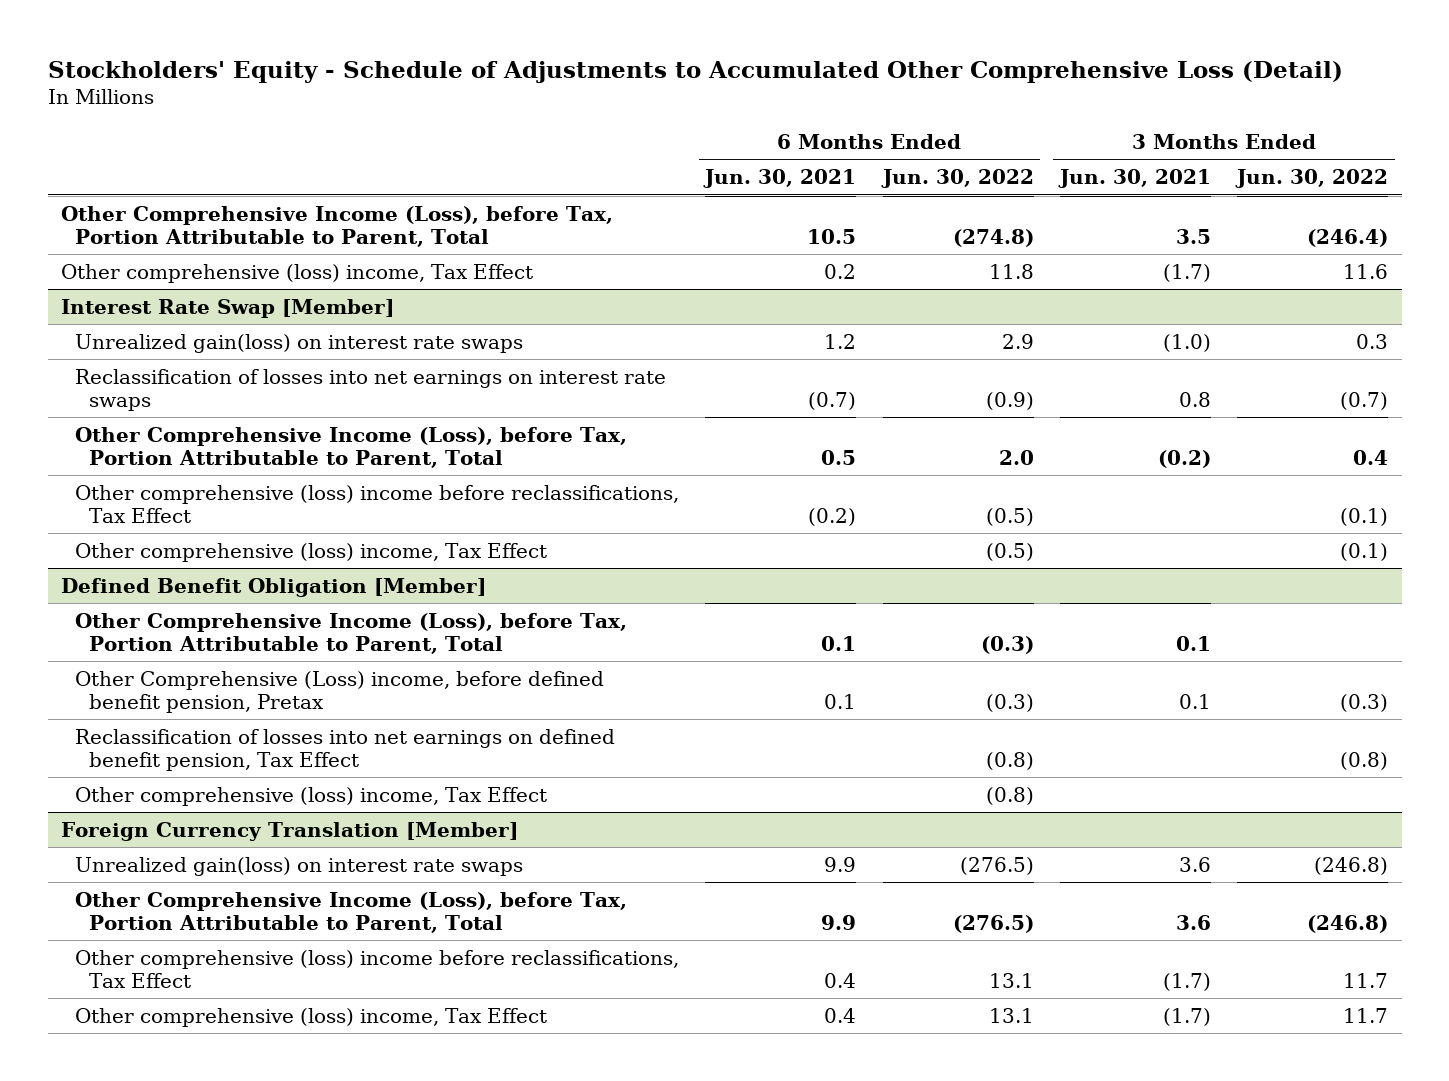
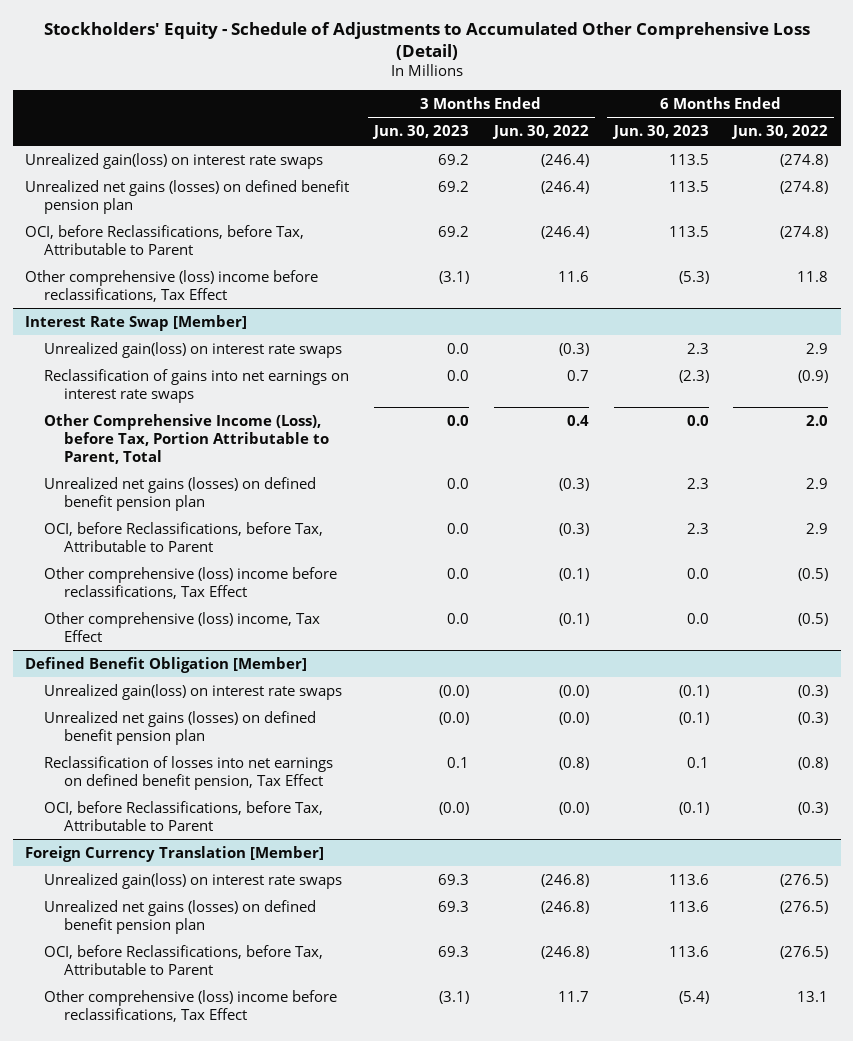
- | 6 Months Ended Jun. 30, 2021 | 6 Months Ended Jun. 30, 2022 | 3 Months Ended Jun. 30, 2021 | 3 Months Ended Jun. 30, 2022
+ | 3 Months Ended Jun. 30, 2023 | 3 Months Ended Jun. 30, 2022 | 6 Months Ended Jun. 30, 2023 | 6 Months Ended Jun. 30, 2022
- Other Comprehensive Income (Loss), before Tax, Portion Attributable to Parent, Total | 10.5 | (274.8) | 3.5 | (246.4)
- Other comprehensive (loss) income, Tax Effect | 0.2 | 11.8 | (1.7) | 11.6
+ Unrealized gain(loss) on interest rate swaps | 69.2 | (246.4) | 113.5 | (274.8)
+ Unrealized net gains (losses) on defined benefit pension plan | 69.2 | (246.4) | 113.5 | (274.8)
+ OCI, before Reclassifications, before Tax, Attributable to Parent | 69.2 | (246.4) | 113.5 | (274.8)
+ Other comprehensive (loss) income before reclassifications, Tax Effect | (3.1) | 11.6 | (5.3) | 11.8
@ Interest Rate Swap [Member]
- Unrealized gain(loss) on interest rate swaps | 1.2 | 2.9 | (1.0) | 0.3
- Reclassification of losses into net earnings on interest rate swaps | (0.7) | (0.9) | 0.8 | (0.7)
+ Unrealized gain(loss) on interest rate swaps | 0.0 | (0.3) | 2.3 | 2.9
+ Reclassification of gains into net earnings on interest rate swaps | 0.0 | 0.7 | (2.3) | (0.9)
+ Unrealized net gains (losses) on defined benefit pension plan | 0.0 | (0.3) | 2.3 | 2.9
+ OCI, before Reclassifications, before Tax, Attributable to Parent | 0.0 | (0.3) | 2.3 | 2.9
@ Defined Benefit Obligation [Member]
- Other Comprehensive Income (Loss), before Tax, Portion Attributable to Parent, Total | 0.1 | (0.3) | 0.1 |
- Other Comprehensive (Loss) income, before defined benefit pension, Pretax | 0.1 | (0.3) | 0.1 | (0.3)
+ Unrealized gain(loss) on interest rate swaps | (0.0) | (0.0) | (0.1) | (0.3)
+ Unrealized net gains (losses) on defined benefit pension plan | (0.0) | (0.0) | (0.1) | (0.3)
- Other comprehensive (loss) income, Tax Effect | | (0.8) | |
+ OCI, before Reclassifications, before Tax, Attributable to Parent | (0.0) | (0.0) | (0.1) | (0.3)
@ Foreign Currency Translation [Member]
- Other Comprehensive Income (Loss), before Tax, Portion Attributable to Parent, Total | 9.9 | (276.5) | 3.6 | (246.8)
+ Unrealized net gains (losses) on defined benefit pension plan | 69.3 | (246.8) | 113.6 | (276.5)
+ OCI, before Reclassifications, before Tax, Attributable to Parent | 69.3 | (246.8) | 113.6 | (276.5)
- Other comprehensive (loss) income, Tax Effect | 0.4 | 13.1 | (1.7) | 11.7

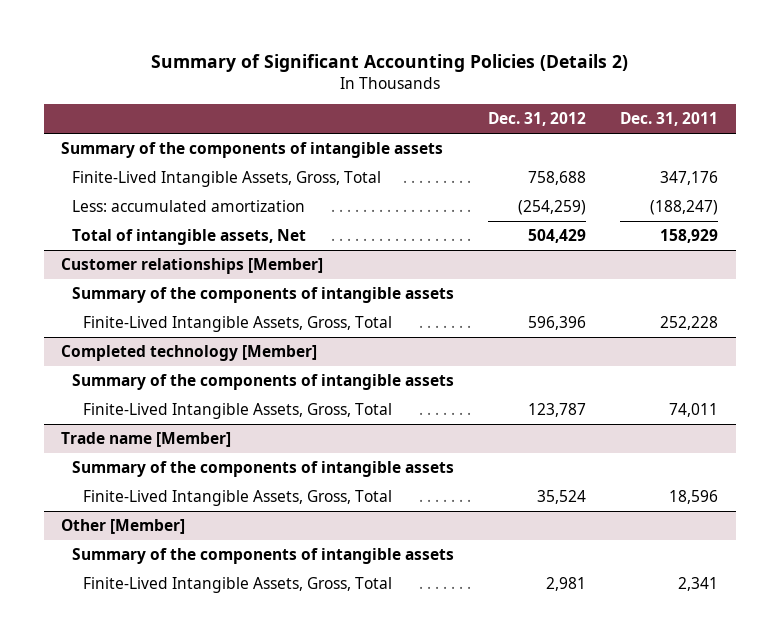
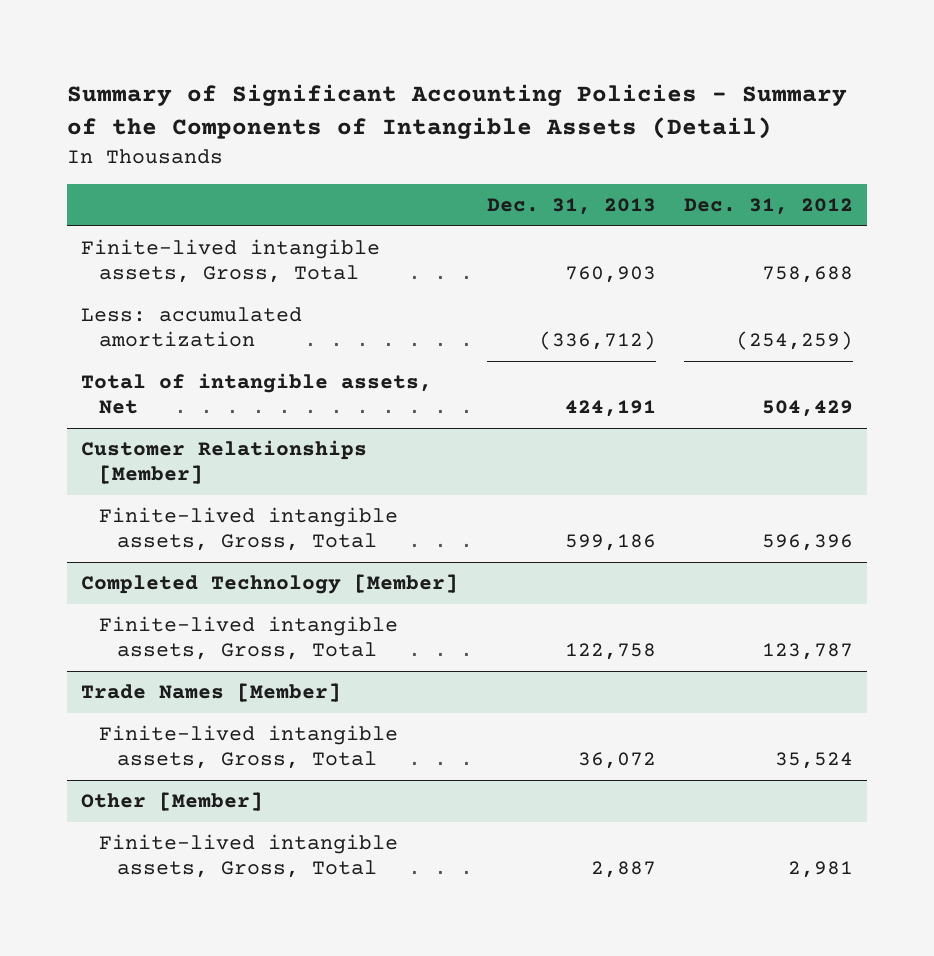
- Summary of Significant Accounting Policies (Details 2)
+ Summary of Significant Accounting Policies - Summary of the Components of Intangible Assets (Detail)
- | Dec. 31, 2012 | Dec. 31, 2011
+ | Dec. 31, 2013 | Dec. 31, 2012
- Summary of the components of intangible assets
- Finite-Lived Intangible Assets, Gross, Total | 758,688 | 347,176
+ Finite-lived intangible assets, Gross, Total | 760,903 | 758,688
- Customer relationships [Member]
- Summary of the components of intangible assets
- Finite-Lived Intangible Assets, Gross, Total | 596,396 | 252,228
- Completed technology [Member]
- Summary of the components of intangible assets
- Finite-Lived Intangible Assets, Gross, Total | 123,787 | 74,011
- Trade name [Member]
- Summary of the components of intangible assets
- Finite-Lived Intangible Assets, Gross, Total | 35,524 | 18,596
+ Customer Relationships [Member]
+ Finite-lived intangible assets, Gross, Total | 599,186 | 596,396
+ Completed Technology [Member]
+ Finite-lived intangible assets, Gross, Total | 122,758 | 123,787
+ Trade Names [Member]
+ Finite-lived intangible assets, Gross, Total | 36,072 | 35,524
@ Other [Member]
- Summary of the components of intangible assets
- Finite-Lived Intangible Assets, Gross, Total | 2,981 | 2,341
+ Finite-lived intangible assets, Gross, Total | 2,887 | 2,981

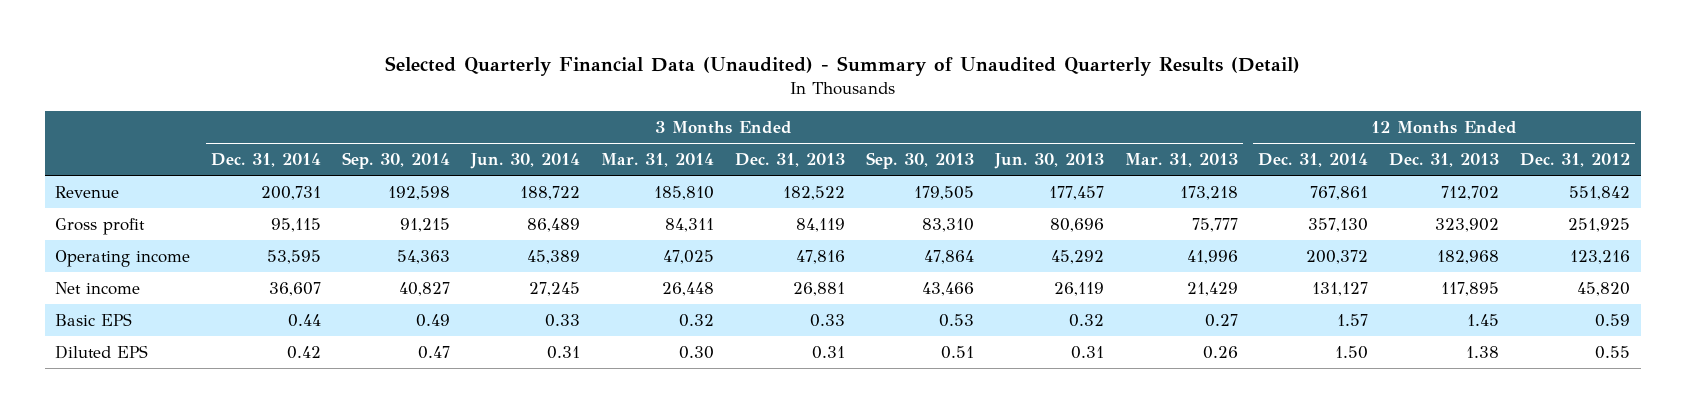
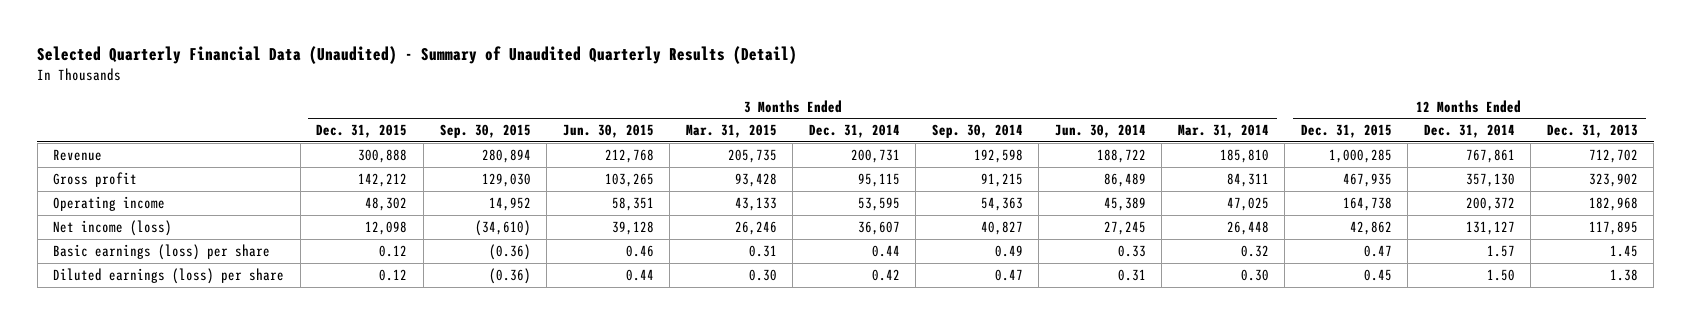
- | 3 Months Ended Dec. 31, 2014 | 3 Months Ended Sep. 30, 2014 | 3 Months Ended Jun. 30, 2014 | 3 Months Ended Mar. 31, 2014 | 3 Months Ended Dec. 31, 2013 | 3 Months Ended Sep. 30, 2013 | 3 Months Ended Jun. 30, 2013 | 3 Months Ended Mar. 31, 2013 | 12 Months Ended Dec. 31, 2014 | 12 Months Ended Dec. 31, 2013 | 12 Months Ended Dec. 31, 2012
+ | 3 Months Ended Dec. 31, 2015 | 3 Months Ended Sep. 30, 2015 | 3 Months Ended Jun. 30, 2015 | 3 Months Ended Mar. 31, 2015 | 3 Months Ended Dec. 31, 2014 | 3 Months Ended Sep. 30, 2014 | 3 Months Ended Jun. 30, 2014 | 3 Months Ended Mar. 31, 2014 | 12 Months Ended Dec. 31, 2015 | 12 Months Ended Dec. 31, 2014 | 12 Months Ended Dec. 31, 2013
- Net income | 36,607 | 40,827 | 27,245 | 26,448 | 26,881 | 43,466 | 26,119 | 21,429 | 131,127 | 117,895 | 45,820
- Basic EPS | 0.44 | 0.49 | 0.33 | 0.32 | 0.33 | 0.53 | 0.32 | 0.27 | 1.57 | 1.45 | 0.59
- Diluted EPS | 0.42 | 0.47 | 0.31 | 0.30 | 0.31 | 0.51 | 0.31 | 0.26 | 1.50 | 1.38 | 0.55
+ Net income (loss) | 12,098 | (34,610) | 39,128 | 26,246 | 36,607 | 40,827 | 27,245 | 26,448 | 42,862 | 131,127 | 117,895
+ Basic earnings (loss) per share | 0.12 | (0.36) | 0.46 | 0.31 | 0.44 | 0.49 | 0.33 | 0.32 | 0.47 | 1.57 | 1.45
+ Diluted earnings (loss) per share | 0.12 | (0.36) | 0.44 | 0.30 | 0.42 | 0.47 | 0.31 | 0.30 | 0.45 | 1.50 | 1.38

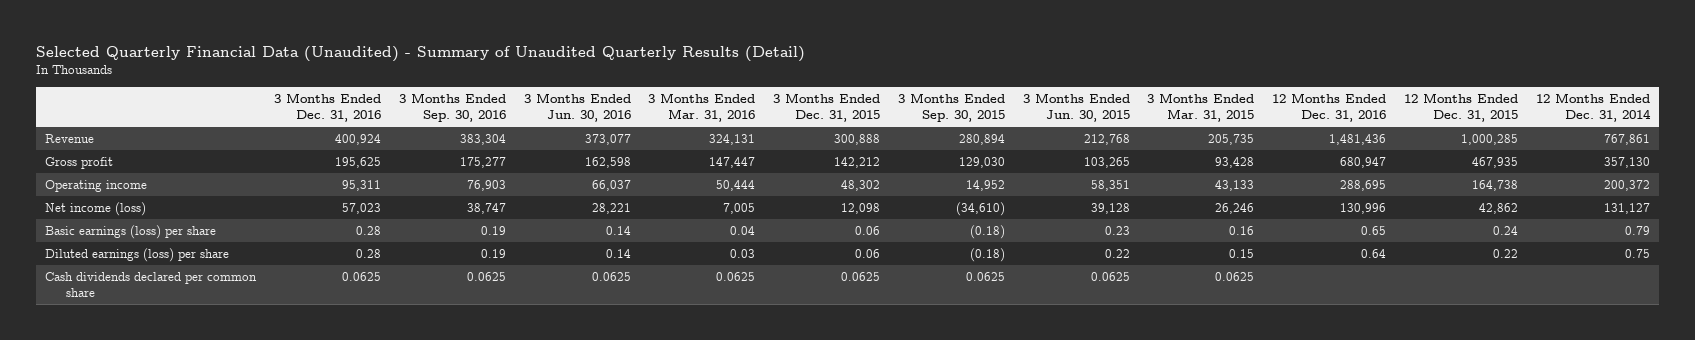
- | 3 Months Ended Dec. 31, 2015 | 3 Months Ended Sep. 30, 2015 | 3 Months Ended Jun. 30, 2015 | 3 Months Ended Mar. 31, 2015 | 3 Months Ended Dec. 31, 2014 | 3 Months Ended Sep. 30, 2014 | 3 Months Ended Jun. 30, 2014 | 3 Months Ended Mar. 31, 2014 | 12 Months Ended Dec. 31, 2015 | 12 Months Ended Dec. 31, 2014 | 12 Months Ended Dec. 31, 2013
+ | 3 Months Ended Dec. 31, 2016 | 3 Months Ended Sep. 30, 2016 | 3 Months Ended Jun. 30, 2016 | 3 Months Ended Mar. 31, 2016 | 3 Months Ended Dec. 31, 2015 | 3 Months Ended Sep. 30, 2015 | 3 Months Ended Jun. 30, 2015 | 3 Months Ended Mar. 31, 2015 | 12 Months Ended Dec. 31, 2016 | 12 Months Ended Dec. 31, 2015 | 12 Months Ended Dec. 31, 2014
- Basic earnings (loss) per share | 0.12 | (0.36) | 0.46 | 0.31 | 0.44 | 0.49 | 0.33 | 0.32 | 0.47 | 1.57 | 1.45
- Diluted earnings (loss) per share | 0.12 | (0.36) | 0.44 | 0.30 | 0.42 | 0.47 | 0.31 | 0.30 | 0.45 | 1.50 | 1.38
+ Basic earnings (loss) per share | 0.28 | 0.19 | 0.14 | 0.04 | 0.06 | (0.18) | 0.23 | 0.16 | 0.65 | 0.24 | 0.79
+ Diluted earnings (loss) per share | 0.28 | 0.19 | 0.14 | 0.03 | 0.06 | (0.18) | 0.22 | 0.15 | 0.64 | 0.22 | 0.75
+ Cash dividends declared per common share | 0.0625 | 0.0625 | 0.0625 | 0.0625 | 0.0625 | 0.0625 | 0.0625 | 0.0625 | | |

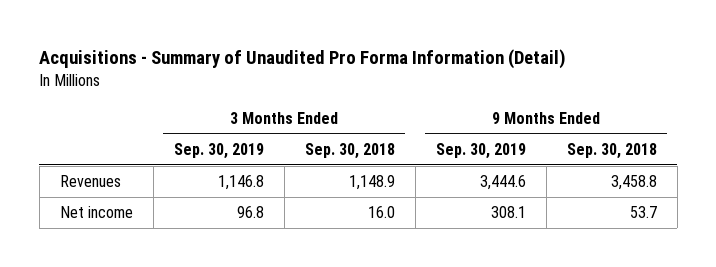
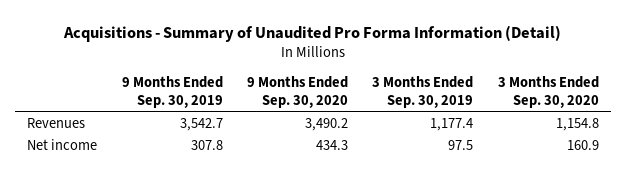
- | 3 Months Ended Sep. 30, 2019 | 3 Months Ended Sep. 30, 2018 | 9 Months Ended Sep. 30, 2019 | 9 Months Ended Sep. 30, 2018
+ | 9 Months Ended Sep. 30, 2019 | 9 Months Ended Sep. 30, 2020 | 3 Months Ended Sep. 30, 2019 | 3 Months Ended Sep. 30, 2020
- Revenues | 1,146.8 | 1,148.9 | 3,444.6 | 3,458.8
- Net income | 96.8 | 16.0 | 308.1 | 53.7
+ Revenues | 3,542.7 | 3,490.2 | 1,177.4 | 1,154.8
+ Net income | 307.8 | 434.3 | 97.5 | 160.9

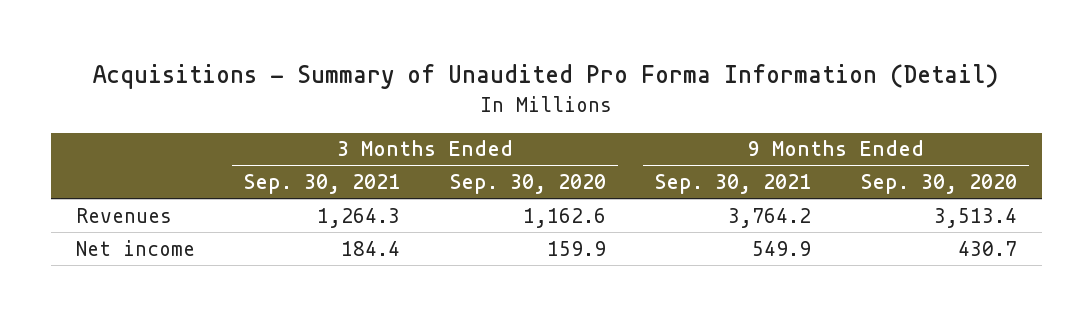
- | 9 Months Ended Sep. 30, 2019 | 9 Months Ended Sep. 30, 2020 | 3 Months Ended Sep. 30, 2019 | 3 Months Ended Sep. 30, 2020
+ | 3 Months Ended Sep. 30, 2021 | 3 Months Ended Sep. 30, 2020 | 9 Months Ended Sep. 30, 2021 | 9 Months Ended Sep. 30, 2020
- Revenues | 3,542.7 | 3,490.2 | 1,177.4 | 1,154.8
- Net income | 307.8 | 434.3 | 97.5 | 160.9
+ Revenues | 1,264.3 | 1,162.6 | 3,764.2 | 3,513.4
+ Net income | 184.4 | 159.9 | 549.9 | 430.7

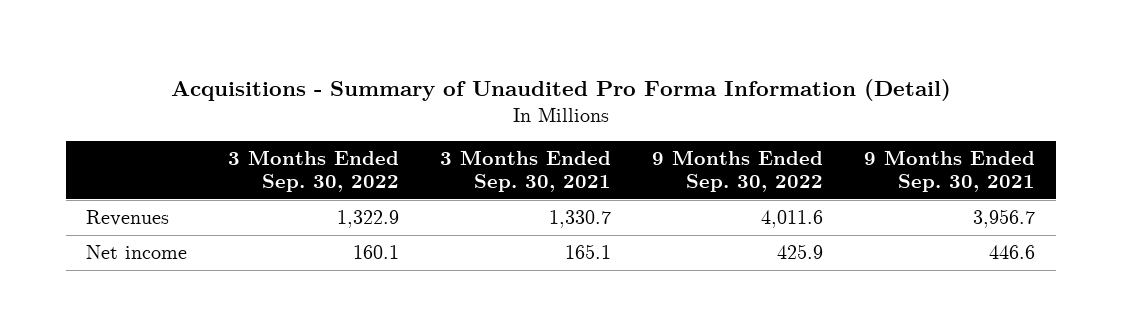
- | 3 Months Ended Sep. 30, 2021 | 3 Months Ended Sep. 30, 2020 | 9 Months Ended Sep. 30, 2021 | 9 Months Ended Sep. 30, 2020
+ | 3 Months Ended Sep. 30, 2022 | 3 Months Ended Sep. 30, 2021 | 9 Months Ended Sep. 30, 2022 | 9 Months Ended Sep. 30, 2021
- Revenues | 1,264.3 | 1,162.6 | 3,764.2 | 3,513.4
- Net income | 184.4 | 159.9 | 549.9 | 430.7
+ Revenues | 1,322.9 | 1,330.7 | 4,011.6 | 3,956.7
+ Net income | 160.1 | 165.1 | 425.9 | 446.6

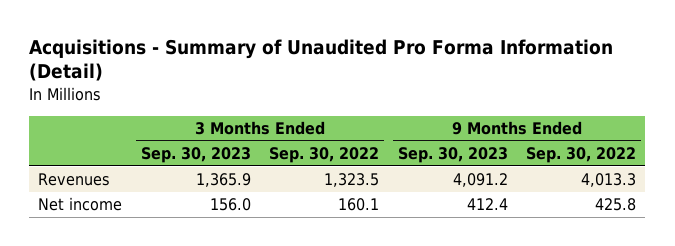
- | 3 Months Ended Sep. 30, 2022 | 3 Months Ended Sep. 30, 2021 | 9 Months Ended Sep. 30, 2022 | 9 Months Ended Sep. 30, 2021
+ | 3 Months Ended Sep. 30, 2023 | 3 Months Ended Sep. 30, 2022 | 9 Months Ended Sep. 30, 2023 | 9 Months Ended Sep. 30, 2022
- Revenues | 1,322.9 | 1,330.7 | 4,011.6 | 3,956.7
- Net income | 160.1 | 165.1 | 425.9 | 446.6
+ Revenues | 1,365.9 | 1,323.5 | 4,091.2 | 4,013.3
+ Net income | 156.0 | 160.1 | 412.4 | 425.8

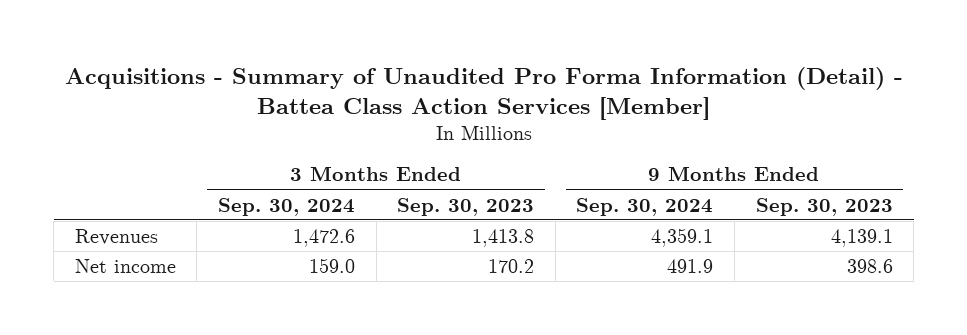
- Acquisitions - Summary of Unaudited Pro Forma Information (Detail)
+ Acquisitions - Summary of Unaudited Pro Forma Information (Detail) - Battea Class Action Services [Member]
- | 3 Months Ended Sep. 30, 2023 | 3 Months Ended Sep. 30, 2022 | 9 Months Ended Sep. 30, 2023 | 9 Months Ended Sep. 30, 2022
+ | 3 Months Ended Sep. 30, 2024 | 3 Months Ended Sep. 30, 2023 | 9 Months Ended Sep. 30, 2024 | 9 Months Ended Sep. 30, 2023
- Revenues | 1,365.9 | 1,323.5 | 4,091.2 | 4,013.3
- Net income | 156.0 | 160.1 | 412.4 | 425.8
+ Revenues | 1,472.6 | 1,413.8 | 4,359.1 | 4,139.1
+ Net income | 159.0 | 170.2 | 491.9 | 398.6

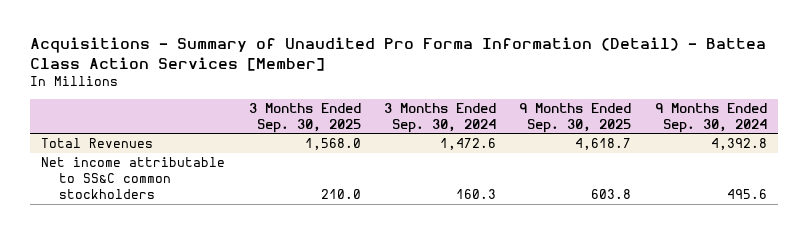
- | 3 Months Ended Sep. 30, 2024 | 3 Months Ended Sep. 30, 2023 | 9 Months Ended Sep. 30, 2024 | 9 Months Ended Sep. 30, 2023
+ | 3 Months Ended Sep. 30, 2025 | 3 Months Ended Sep. 30, 2024 | 9 Months Ended Sep. 30, 2025 | 9 Months Ended Sep. 30, 2024
- Revenues | 1,472.6 | 1,413.8 | 4,359.1 | 4,139.1
- Net income | 159.0 | 170.2 | 491.9 | 398.6
+ Total Revenues | 1,568.0 | 1,472.6 | 4,618.7 | 4,392.8
+ Net income attributable to SS&C common stockholders | 210.0 | 160.3 | 603.8 | 495.6

